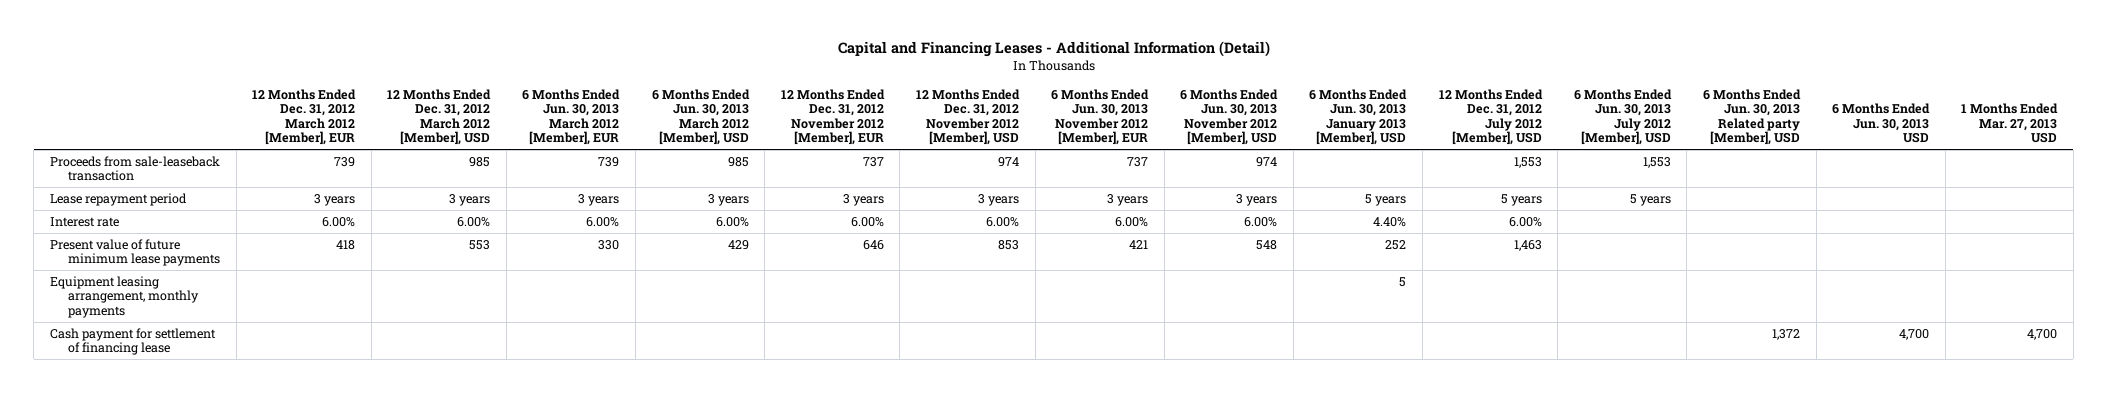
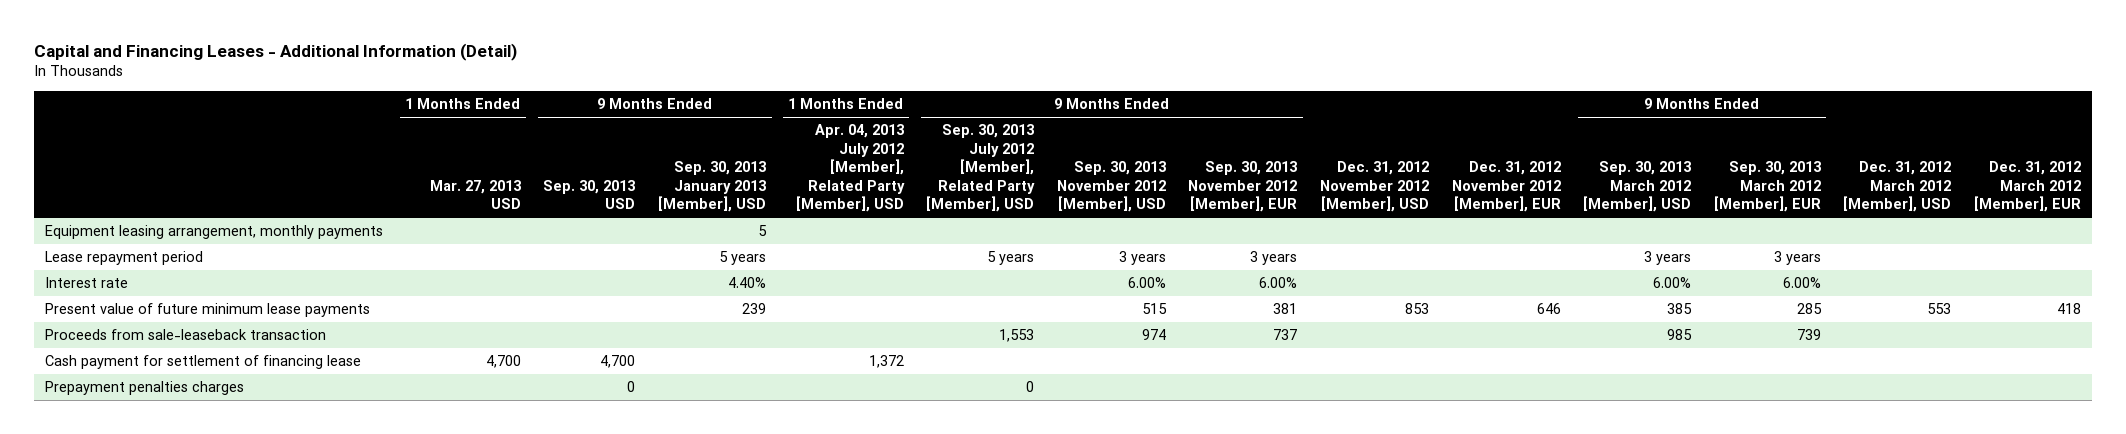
- | 12 Months Ended Dec. 31, 2012 March 2012 [Member], EUR | 12 Months Ended Dec. 31, 2012 March 2012 [Member], USD | 6 Months Ended Jun. 30, 2013 March 2012 [Member], EUR | 6 Months Ended Jun. 30, 2013 March 2012 [Member], USD | 12 Months Ended Dec. 31, 2012 November 2012 [Member], EUR | 12 Months Ended Dec. 31, 2012 November 2012 [Member], USD | 6 Months Ended Jun. 30, 2013 November 2012 [Member], EUR | 6 Months Ended Jun. 30, 2013 November 2012 [Member], USD | 6 Months Ended Jun. 30, 2013 January 2013 [Member], USD | 12 Months Ended Dec. 31, 2012 July 2012 [Member], USD | 6 Months Ended Jun. 30, 2013 July 2012 [Member], USD | 6 Months Ended Jun. 30, 2013 Related party [Member], USD | 6 Months Ended Jun. 30, 2013 USD | 1 Months Ended Mar. 27, 2013 USD
+ | 1 Months Ended Mar. 27, 2013 USD | 9 Months Ended Sep. 30, 2013 USD | 9 Months Ended Sep. 30, 2013 January 2013 [Member], USD | 1 Months Ended Apr. 04, 2013 July 2012 [Member], Related Party [Member], USD | 9 Months Ended Sep. 30, 2013 July 2012 [Member], Related Party [Member], USD | 9 Months Ended Sep. 30, 2013 November 2012 [Member], USD | 9 Months Ended Sep. 30, 2013 November 2012 [Member], EUR | Dec. 31, 2012 November 2012 [Member], USD | Dec. 31, 2012 November 2012 [Member], EUR | 9 Months Ended Sep. 30, 2013 March 2012 [Member], USD | 9 Months Ended Sep. 30, 2013 March 2012 [Member], EUR | Dec. 31, 2012 March 2012 [Member], USD | Dec. 31, 2012 March 2012 [Member], EUR
moved up: Equipment leasing arrangement, monthly payments | | | 5 | | | | | | | | | |
moved down: Proceeds from sale-leaseback transaction | | | | | 1,553 | 974 | 737 | | | 985 | 739 | |
+ Prepayment penalties charges | | 0 | | | 0 | | | | | | | |

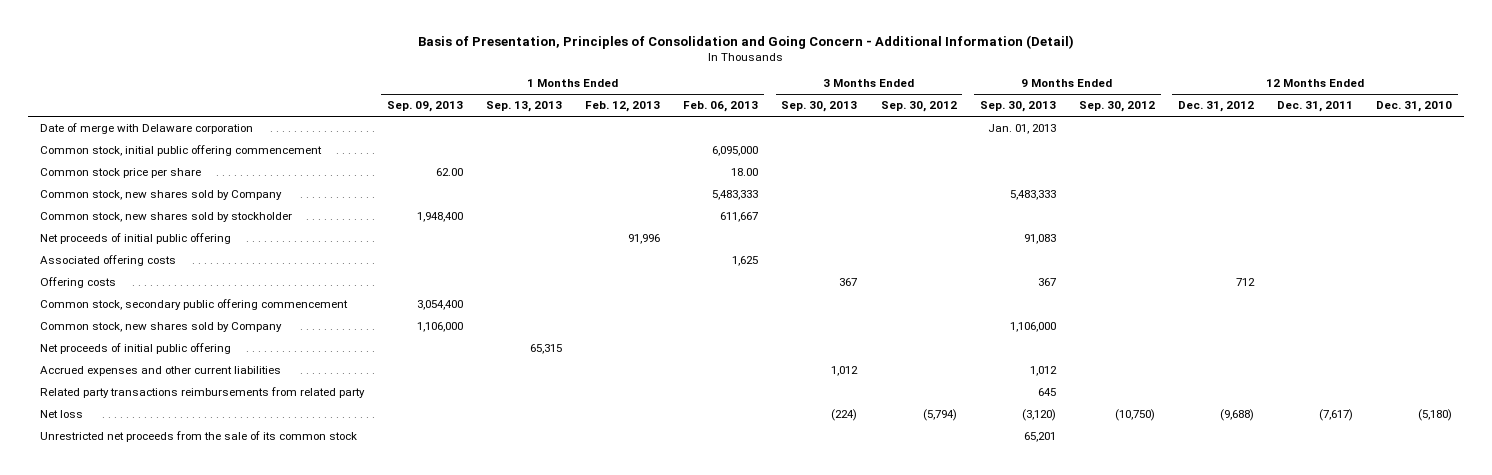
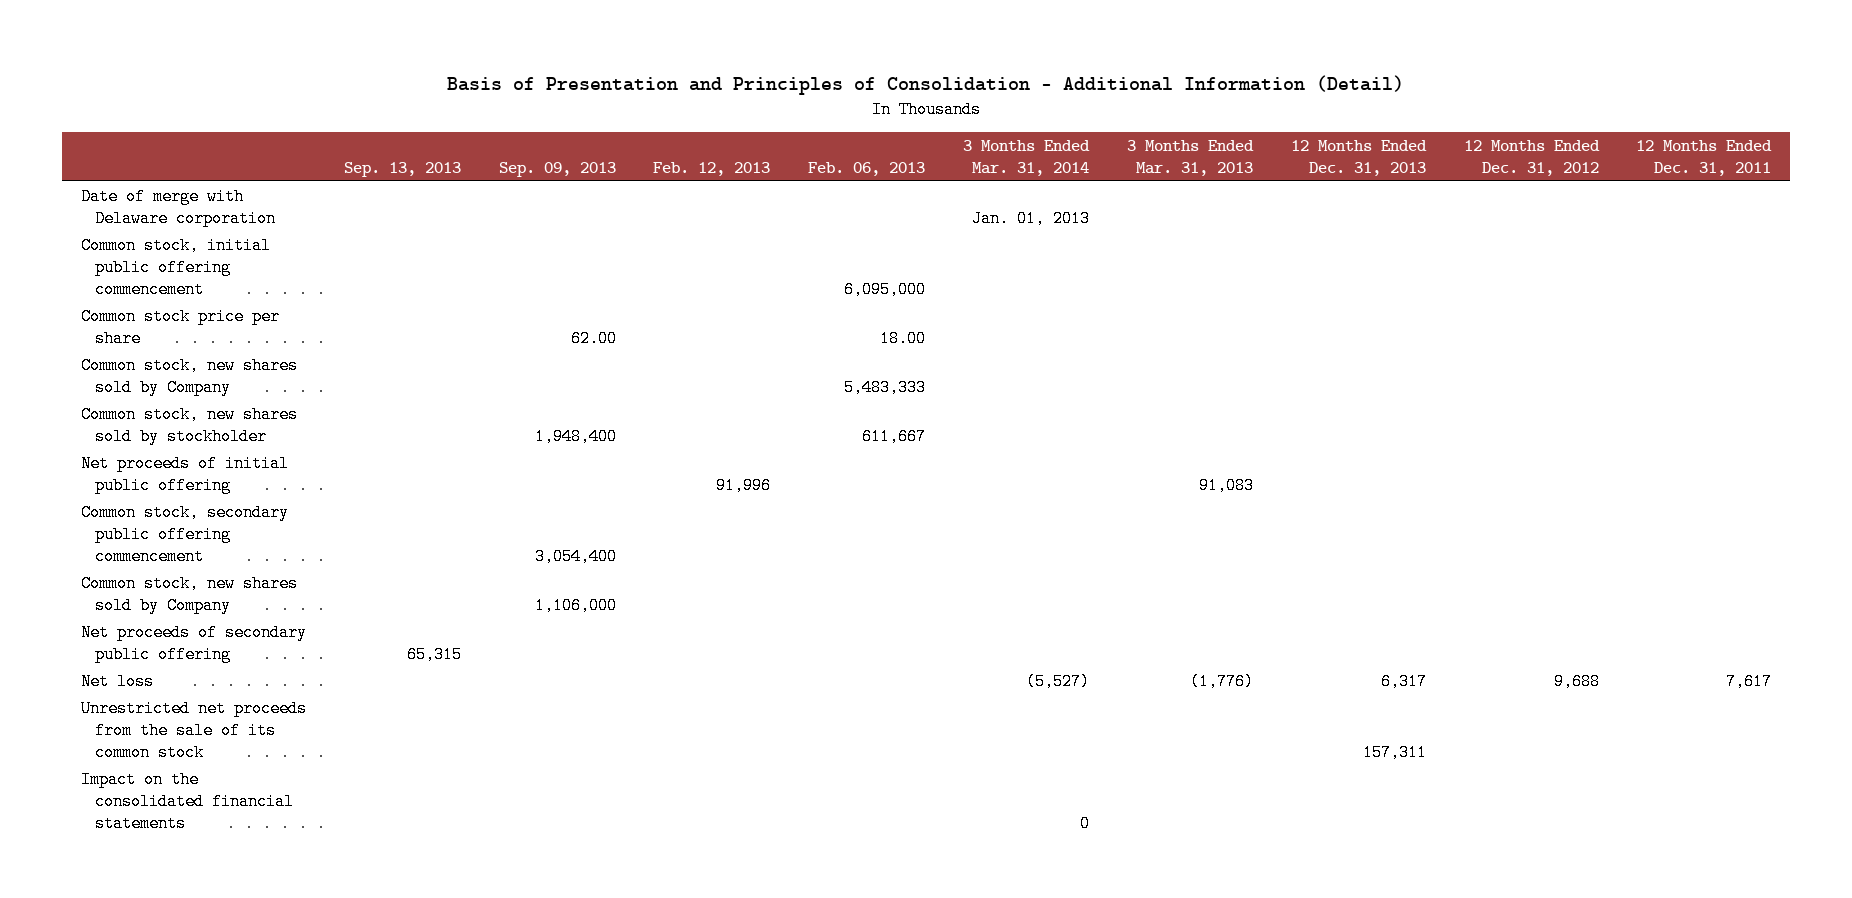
- Basis of Presentation, Principles of Consolidation and Going Concern - Additional Information (Detail)
+ Basis of Presentation and Principles of Consolidation - Additional Information (Detail)
- | 1 Months Ended Sep. 09, 2013 | 1 Months Ended Sep. 13, 2013 | 1 Months Ended Feb. 12, 2013 | 1 Months Ended Feb. 06, 2013 | 3 Months Ended Sep. 30, 2013 | 3 Months Ended Sep. 30, 2012 | 9 Months Ended Sep. 30, 2013 | 9 Months Ended Sep. 30, 2012 | 12 Months Ended Dec. 31, 2012 | 12 Months Ended Dec. 31, 2011 | 12 Months Ended Dec. 31, 2010
+ | Sep. 13, 2013 | Sep. 09, 2013 | Feb. 12, 2013 | Feb. 06, 2013 | 3 Months Ended Mar. 31, 2014 | 3 Months Ended Mar. 31, 2013 | 12 Months Ended Dec. 31, 2013 | 12 Months Ended Dec. 31, 2012 | 12 Months Ended Dec. 31, 2011
- Associated offering costs | | | | 1,625 | | | | | | |
- Offering costs | | | | | 367 | | 367 | | 712 | |
- Net proceeds of initial public offering | | 65,315 | | | | | | | | |
- Accrued expenses and other current liabilities | | | | | 1,012 | | 1,012 | | | |
- Related party transactions reimbursements from related party | | | | | | | 645 | | | |
- Net loss | | | | | (224) | (5,794) | (3,120) | (10,750) | (9,688) | (7,617) | (5,180)
+ Net proceeds of secondary public offering | 65,315 | | | | | | | |
+ Net loss | | | | | (5,527) | (1,776) | 6,317 | 9,688 | 7,617
+ Impact on the consolidated financial statements | | | | | 0 | | | |

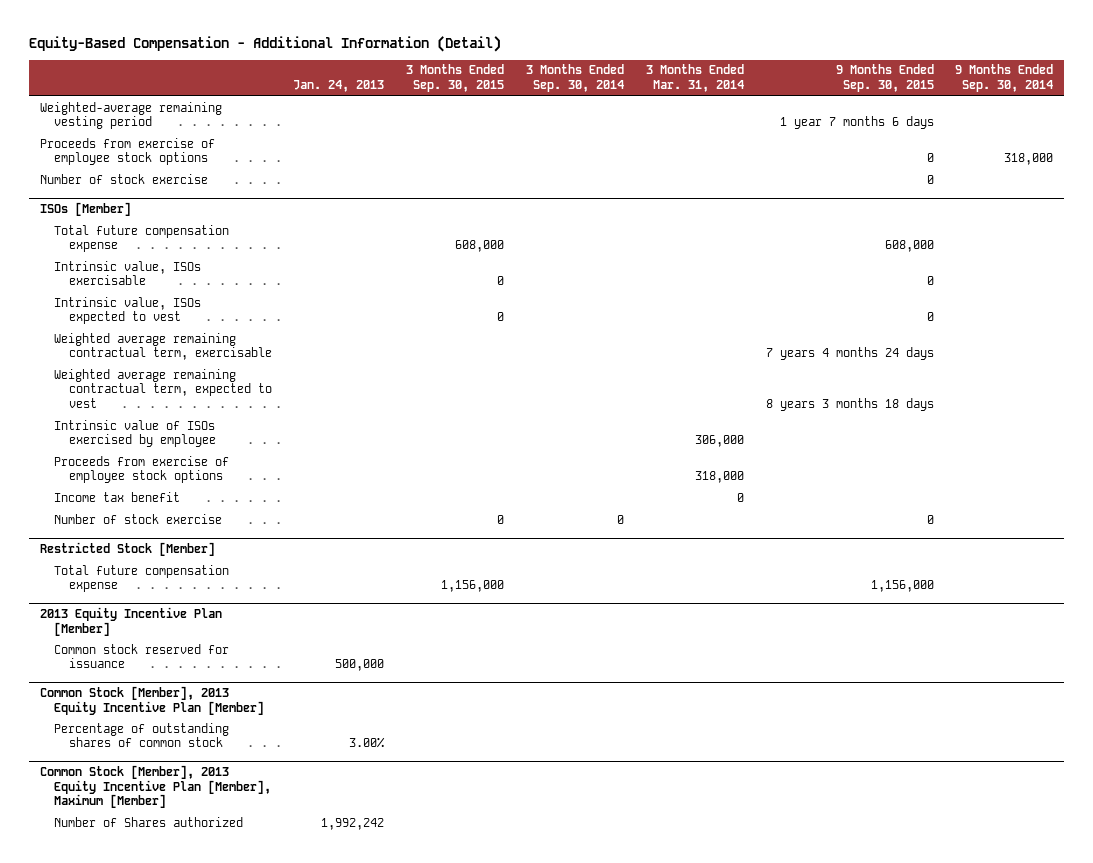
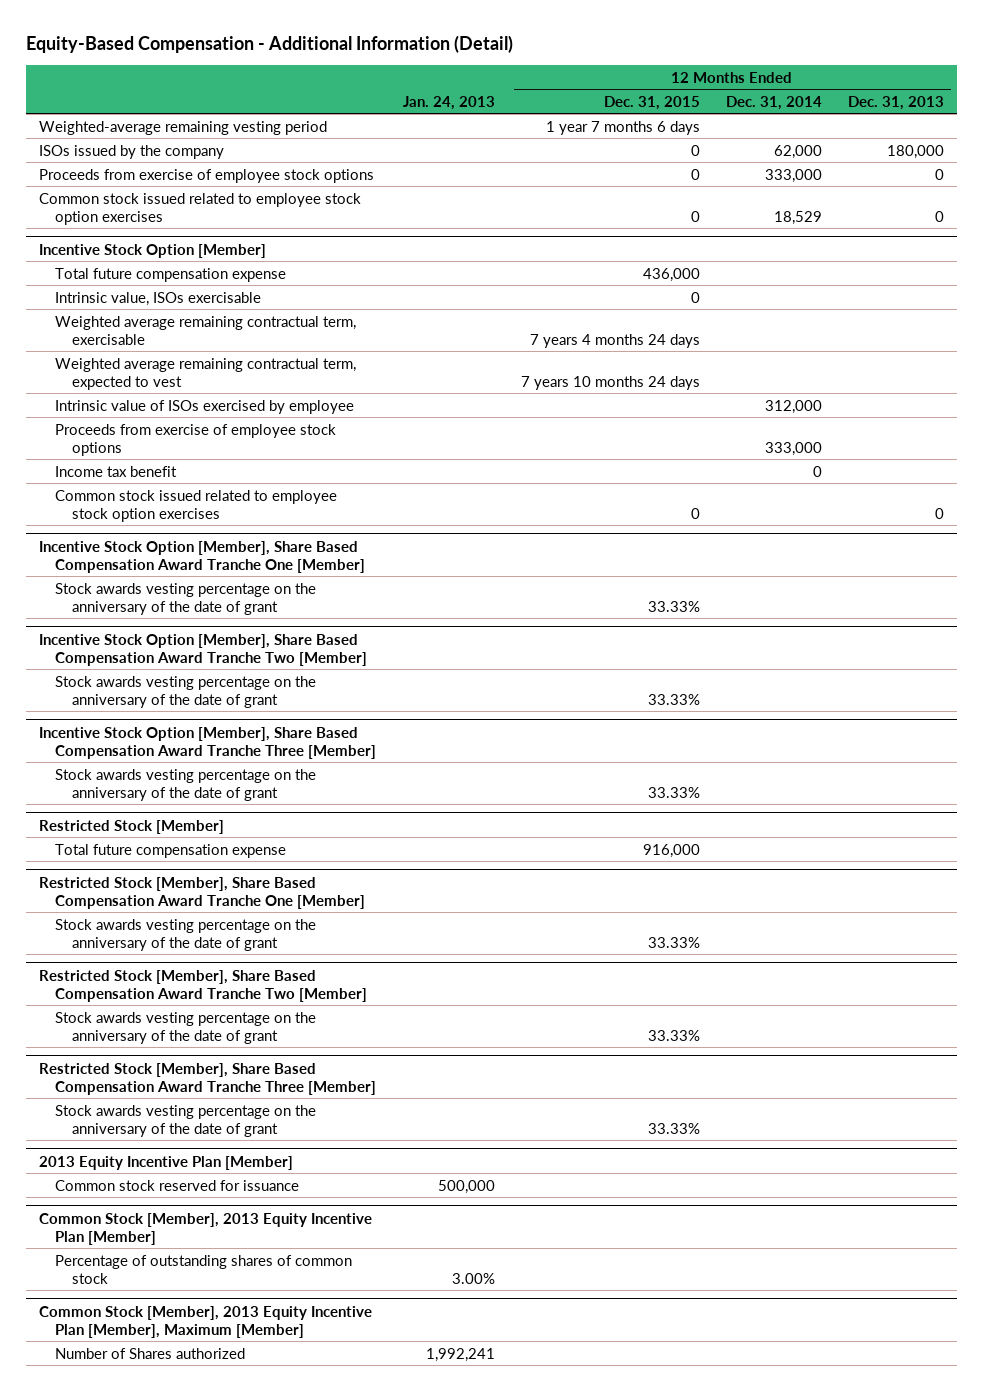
- | Jan. 24, 2013 | 3 Months Ended Sep. 30, 2015 | 3 Months Ended Sep. 30, 2014 | 3 Months Ended Mar. 31, 2014 | 9 Months Ended Sep. 30, 2015 | 9 Months Ended Sep. 30, 2014
+ | Jan. 24, 2013 | 12 Months Ended Dec. 31, 2015 | 12 Months Ended Dec. 31, 2014 | 12 Months Ended Dec. 31, 2013
+ ISOs issued by the company | | 0 | 62,000 | 180,000
- Number of stock exercise | | | | | 0 |
- ISOs [Member]
+ Common stock issued related to employee stock option exercises | | 0 | 18,529 | 0
+ Incentive Stock Option [Member]
- Intrinsic value, ISOs expected to vest | | 0 | | | 0 |
- Number of stock exercise | | 0 | 0 | | 0 |
+ Common stock issued related to employee stock option exercises | | 0 | | 0
+ Incentive Stock Option [Member], Share Based Compensation Award Tranche One [Member]
+ Stock awards vesting percentage on the anniversary of the date of grant | | 33.33% | |
+ Incentive Stock Option [Member], Share Based Compensation Award Tranche Two [Member]
+ Stock awards vesting percentage on the anniversary of the date of grant | | 33.33% | |
+ Incentive Stock Option [Member], Share Based Compensation Award Tranche Three [Member]
+ Stock awards vesting percentage on the anniversary of the date of grant | | 33.33% | |
+ Restricted Stock [Member], Share Based Compensation Award Tranche One [Member]
+ Stock awards vesting percentage on the anniversary of the date of grant | | 33.33% | |
+ Restricted Stock [Member], Share Based Compensation Award Tranche Two [Member]
+ Stock awards vesting percentage on the anniversary of the date of grant | | 33.33% | |
+ Restricted Stock [Member], Share Based Compensation Award Tranche Three [Member]
+ Stock awards vesting percentage on the anniversary of the date of grant | | 33.33% | |
@ Common Stock [Member], 2013 Equity Incentive Plan [Member], Maximum [Member]
- Number of Shares authorized | 1,992,242 | | | | |
+ Number of Shares authorized | 1,992,241 | | |

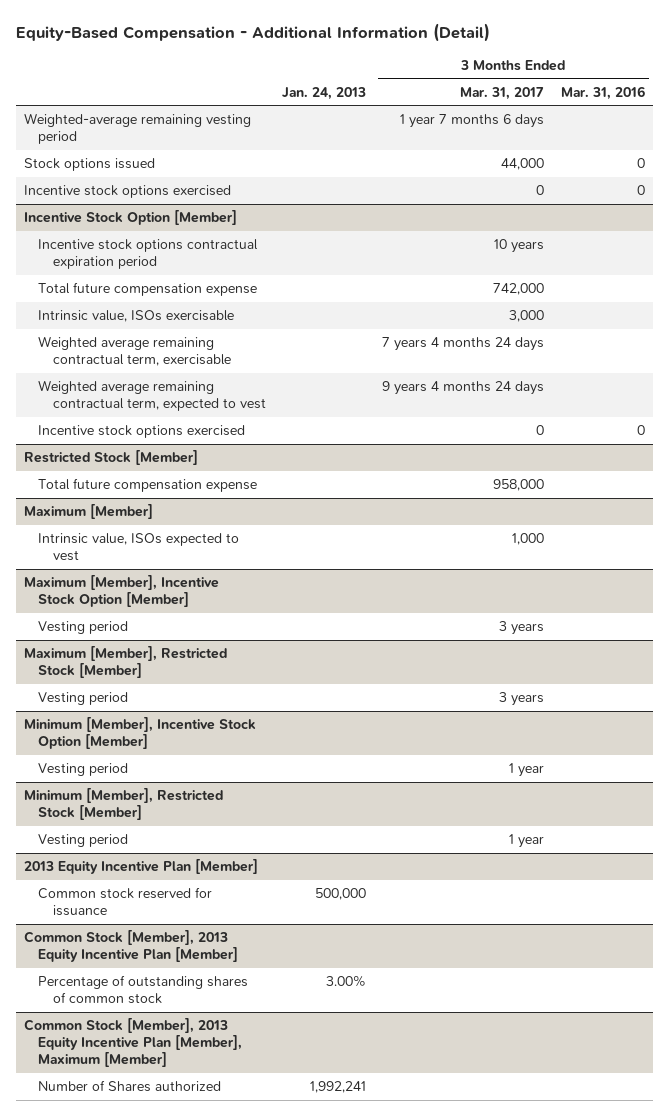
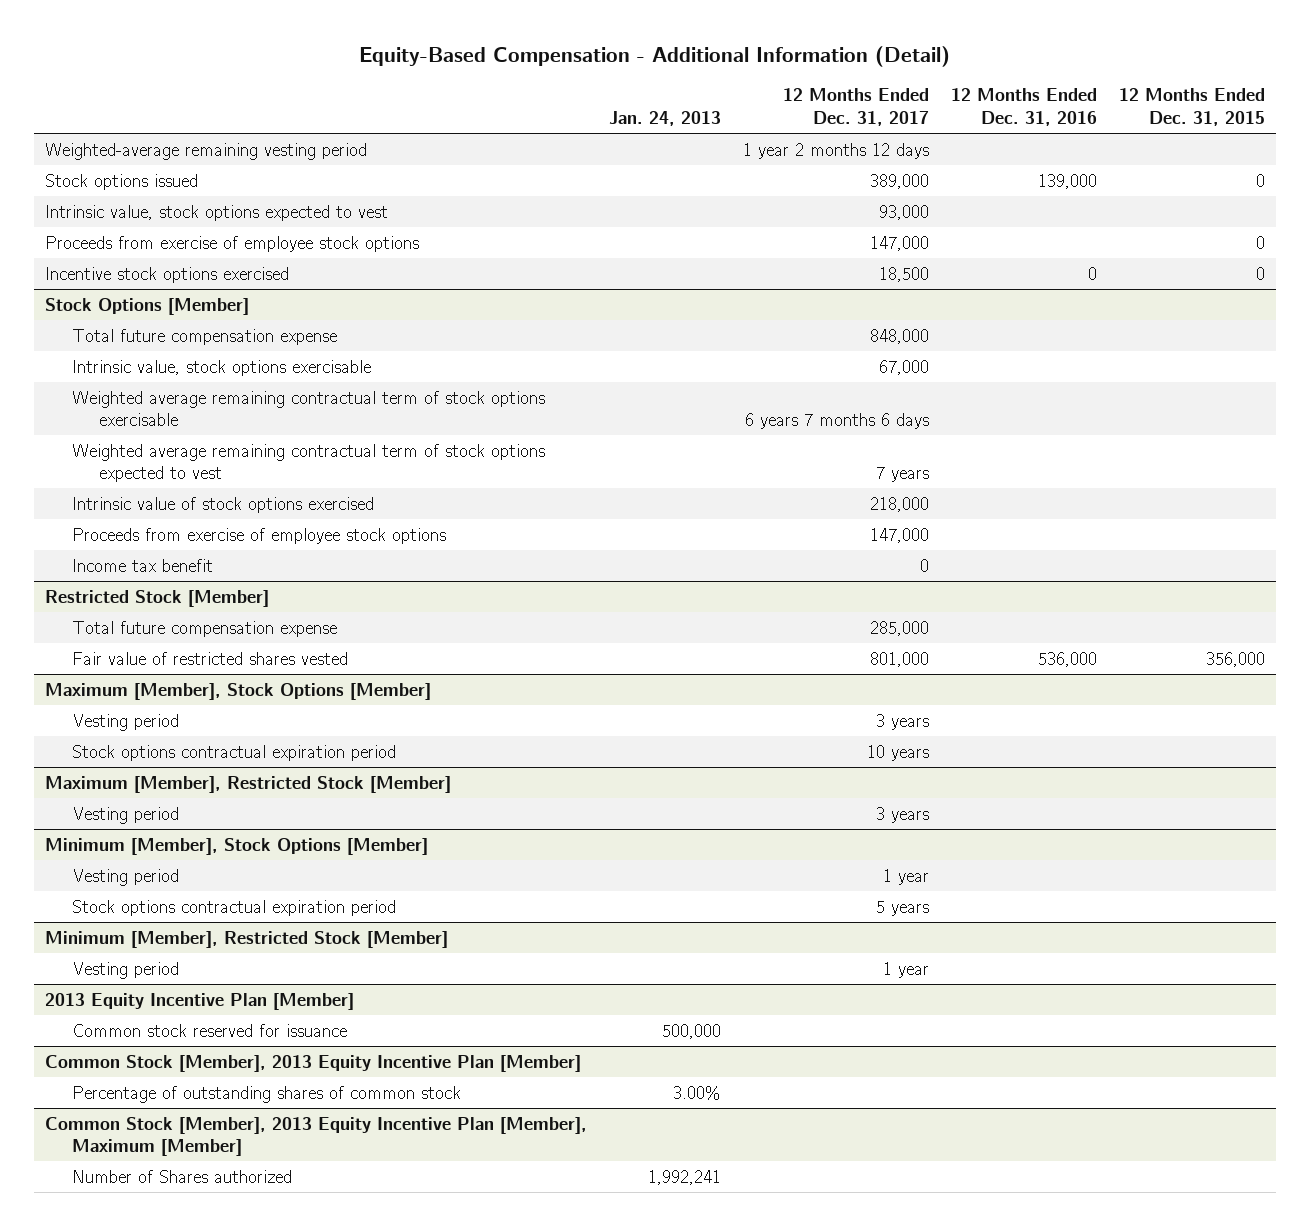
- | Jan. 24, 2013 | 3 Months Ended Mar. 31, 2017 | 3 Months Ended Mar. 31, 2016
+ | Jan. 24, 2013 | 12 Months Ended Dec. 31, 2017 | 12 Months Ended Dec. 31, 2016 | 12 Months Ended Dec. 31, 2015
+ Intrinsic value, stock options expected to vest | | 93,000 | |
+ Proceeds from exercise of employee stock options | | 147,000 | | 0
- Incentive Stock Option [Member]
- Incentive stock options contractual expiration period | | 10 years |
+ Stock Options [Member]
- Intrinsic value, ISOs exercisable | | 3,000 |
- Weighted average remaining contractual term, exercisable | | 7 years 4 months 24 days |
- Weighted average remaining contractual term, expected to vest | | 9 years 4 months 24 days |
- Incentive stock options exercised | | 0 | 0
+ Intrinsic value, stock options exercisable | | 67,000 | |
+ Weighted average remaining contractual term of stock options exercisable | | 6 years 7 months 6 days | |
+ Weighted average remaining contractual term of stock options expected to vest | | 7 years | |
+ Intrinsic value of stock options exercised | | 218,000 | |
+ Proceeds from exercise of employee stock options | | 147,000 | |
+ Income tax benefit | | 0 | |
- Maximum [Member]
- Intrinsic value, ISOs expected to vest | | 1,000 |
- Maximum [Member], Incentive Stock Option [Member]
@ Restricted Stock [Member]
+ Fair value of restricted shares vested | | 801,000 | 536,000 | 356,000
+ Maximum [Member], Stock Options [Member]
+ Stock options contractual expiration period | | 10 years | |
- Minimum [Member], Incentive Stock Option [Member]
+ Minimum [Member], Stock Options [Member]
+ Stock options contractual expiration period | | 5 years | |

